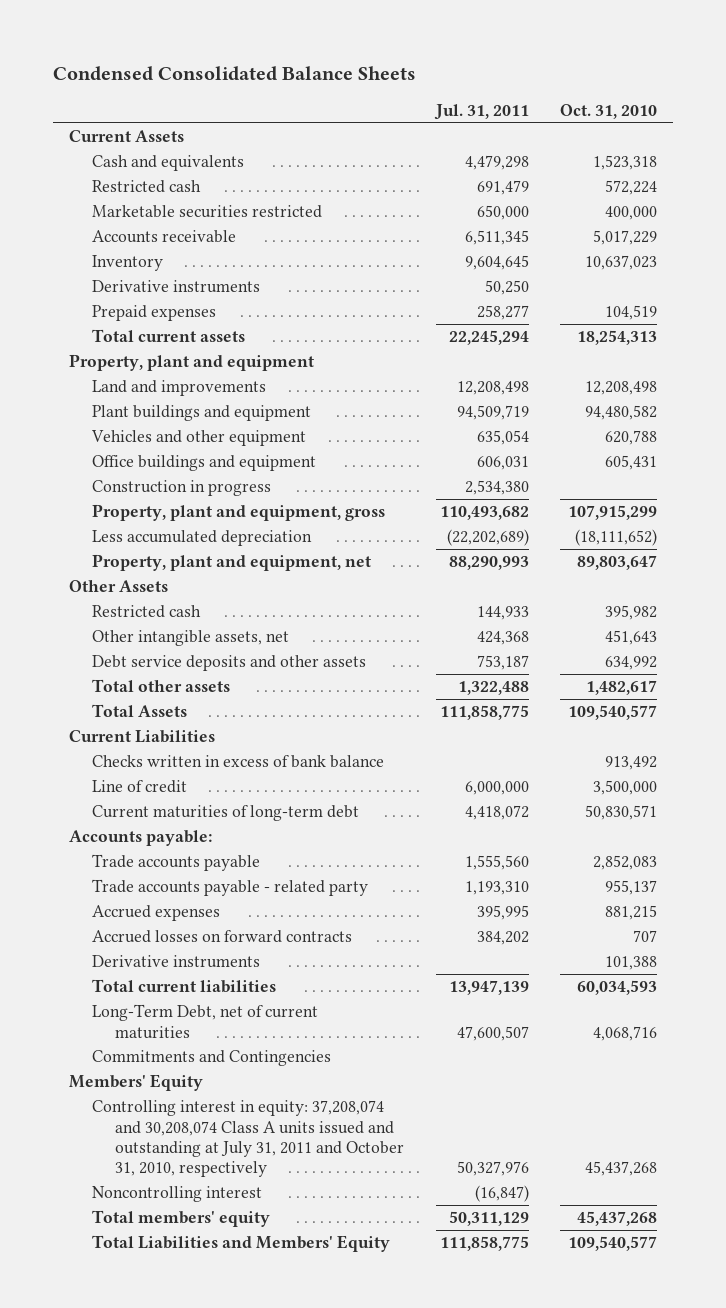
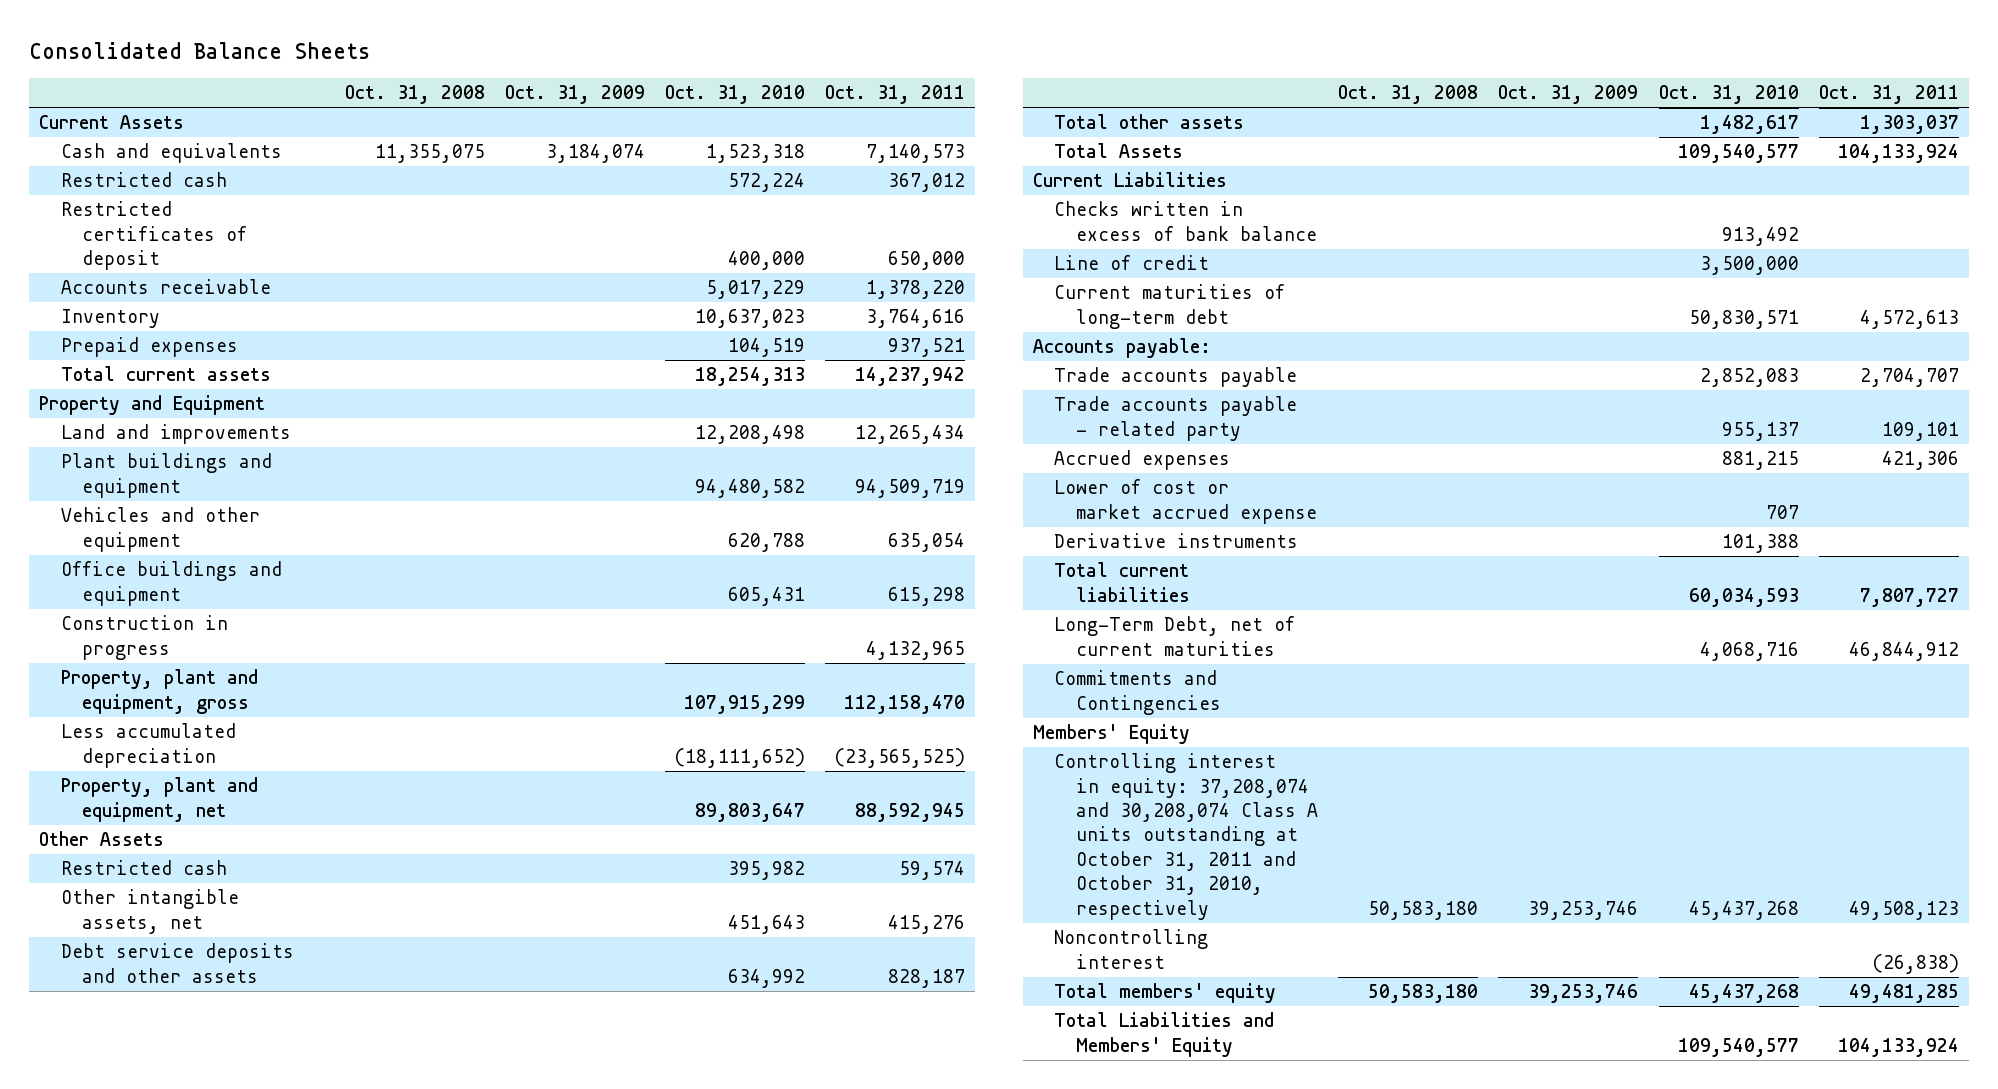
- Condensed Consolidated Balance Sheets
+ Consolidated Balance Sheets
- | Jul. 31, 2011 | Oct. 31, 2010
+ | Oct. 31, 2008 | Oct. 31, 2009 | Oct. 31, 2010 | Oct. 31, 2011
- Marketable securities restricted | 650,000 | 400,000
+ Restricted certificates of deposit | | | 400,000 | 650,000
- Derivative instruments | 50,250 |
- Property, plant and equipment
+ Property and Equipment
- Accrued losses on forward contracts | 384,202 | 707
+ Lower of cost or market accrued expense | | | 707 |
- Controlling interest in equity: 37,208,074 and 30,208,074 Class A units issued and outstanding at July 31, 2011 and October 31, 2010, respectively | 50,327,976 | 45,437,268
+ Controlling interest in equity: 37,208,074 and 30,208,074 Class A units outstanding at October 31, 2011 and October 31, 2010, respectively | 50,583,180 | 39,253,746 | 45,437,268 | 49,508,123

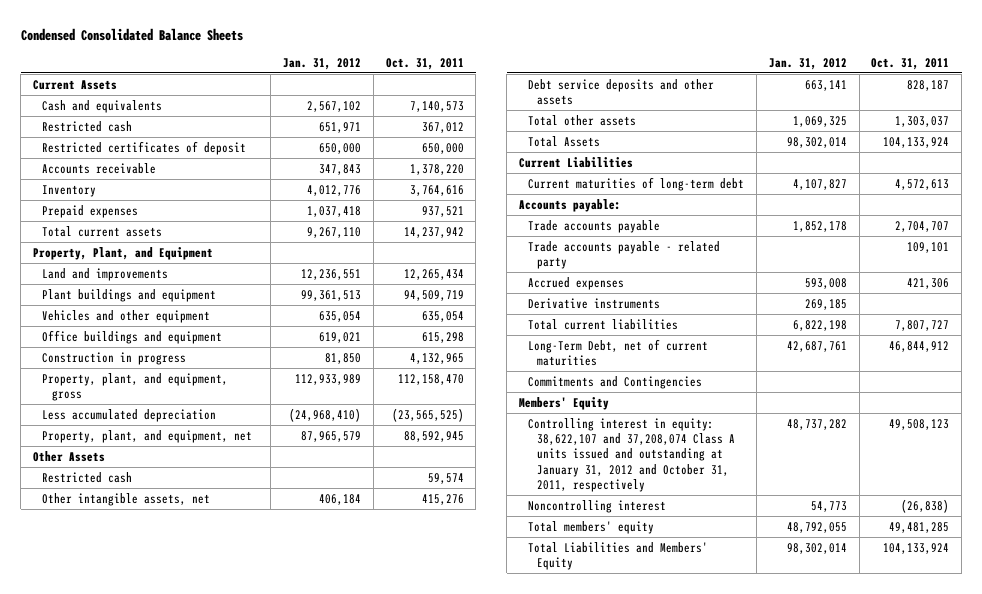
- Consolidated Balance Sheets
+ Condensed Consolidated Balance Sheets
- | Oct. 31, 2008 | Oct. 31, 2009 | Oct. 31, 2010 | Oct. 31, 2011
+ | Jan. 31, 2012 | Oct. 31, 2011
- Property and Equipment
+ Property, Plant, and Equipment
- Property, plant and equipment, gross | | | 107,915,299 | 112,158,470
+ Property, plant, and equipment, gross | 112,933,989 | 112,158,470
- Property, plant and equipment, net | | | 89,803,647 | 88,592,945
+ Property, plant, and equipment, net | 87,965,579 | 88,592,945
- Checks written in excess of bank balance | | | 913,492 |
- Line of credit | | | 3,500,000 |
- Lower of cost or market accrued expense | | | 707 |
- Controlling interest in equity: 37,208,074 and 30,208,074 Class A units outstanding at October 31, 2011 and October 31, 2010, respectively | 50,583,180 | 39,253,746 | 45,437,268 | 49,508,123
+ Controlling interest in equity: 38,622,107 and 37,208,074 Class A units issued and outstanding at January 31, 2012 and October 31, 2011, respectively | 48,737,282 | 49,508,123

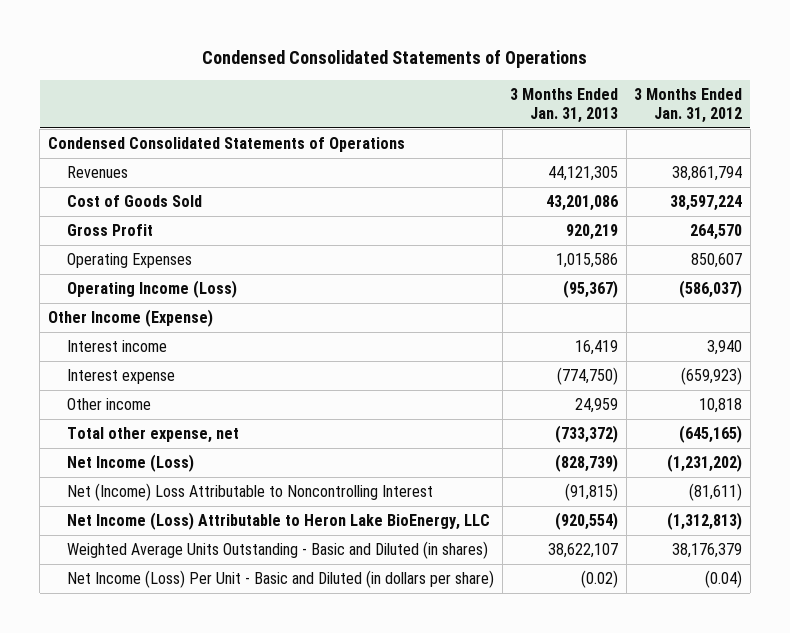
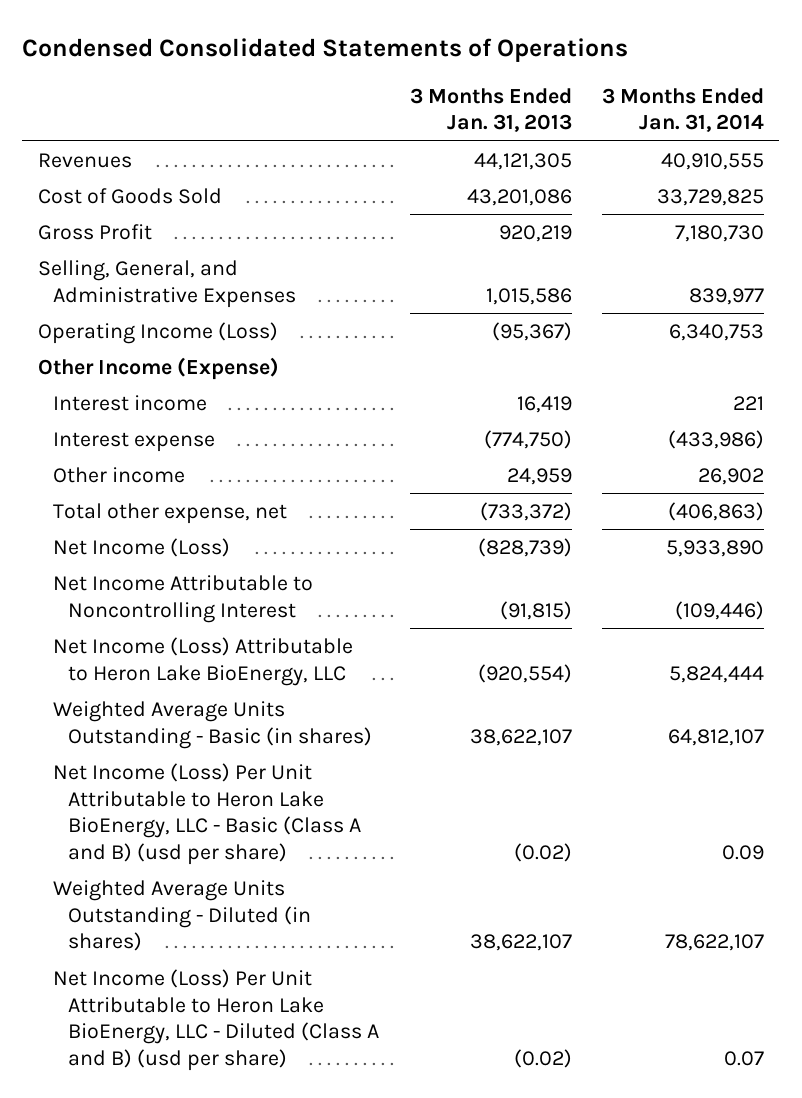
- | 3 Months Ended Jan. 31, 2013 | 3 Months Ended Jan. 31, 2012
+ | 3 Months Ended Jan. 31, 2013 | 3 Months Ended Jan. 31, 2014
- Condensed Consolidated Statements of Operations
- Operating Expenses | 1,015,586 | 850,607
+ Selling, General, and Administrative Expenses | 1,015,586 | 839,977
- Net (Income) Loss Attributable to Noncontrolling Interest | (91,815) | (81,611)
+ Net Income Attributable to Noncontrolling Interest | (91,815) | (109,446)
- Weighted Average Units Outstanding - Basic and Diluted (in shares) | 38,622,107 | 38,176,379
- Net Income (Loss) Per Unit - Basic and Diluted (in dollars per share) | (0.02) | (0.04)
+ Weighted Average Units Outstanding - Basic (in shares) | 38,622,107 | 64,812,107
+ Net Income (Loss) Per Unit Attributable to Heron Lake BioEnergy, LLC - Basic (Class A and B) (usd per share) | (0.02) | 0.09
+ Weighted Average Units Outstanding - Diluted (in shares) | 38,622,107 | 78,622,107
+ Net Income (Loss) Per Unit Attributable to Heron Lake BioEnergy, LLC - Diluted (Class A and B) (usd per share) | (0.02) | 0.07

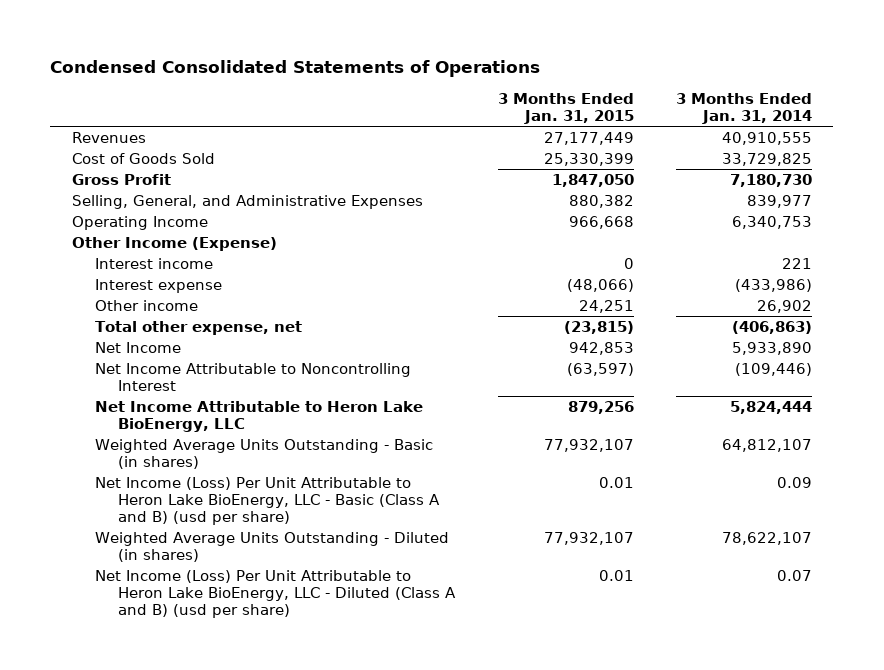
- | 3 Months Ended Jan. 31, 2013 | 3 Months Ended Jan. 31, 2014
+ | 3 Months Ended Jan. 31, 2015 | 3 Months Ended Jan. 31, 2014
- Operating Income (Loss) | (95,367) | 6,340,753
+ Operating Income | 966,668 | 6,340,753
- Net Income (Loss) | (828,739) | 5,933,890
+ Net Income | 942,853 | 5,933,890
- Net Income (Loss) Attributable to Heron Lake BioEnergy, LLC | (920,554) | 5,824,444
+ Net Income Attributable to Heron Lake BioEnergy, LLC | 879,256 | 5,824,444

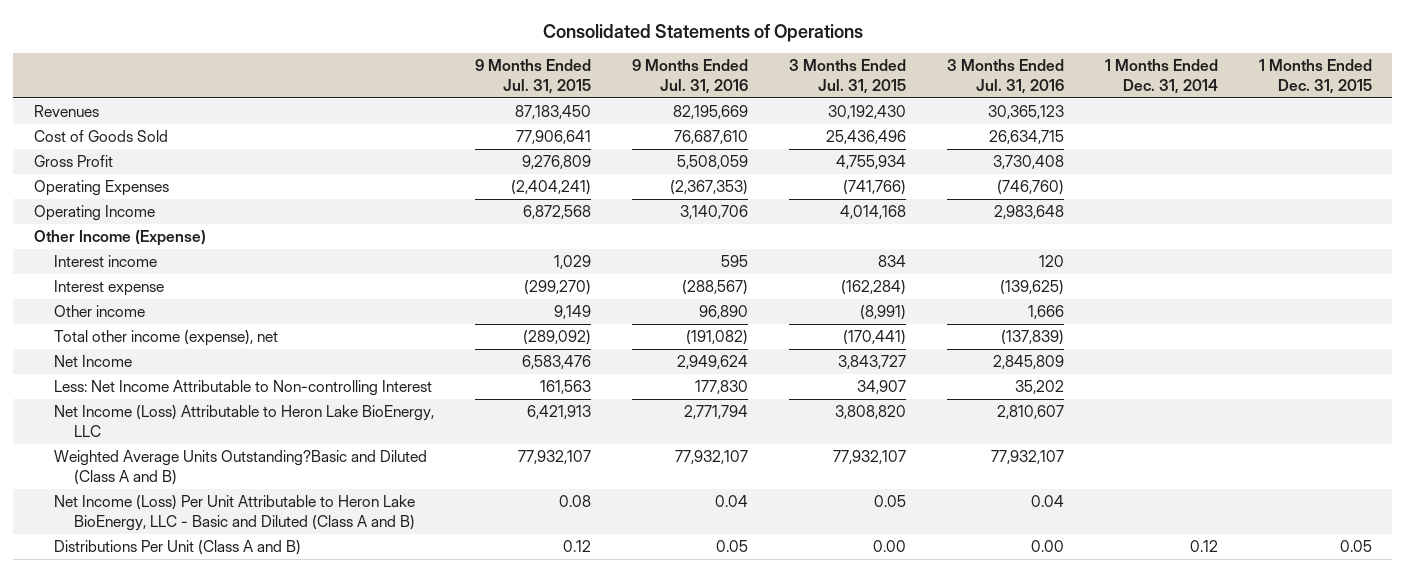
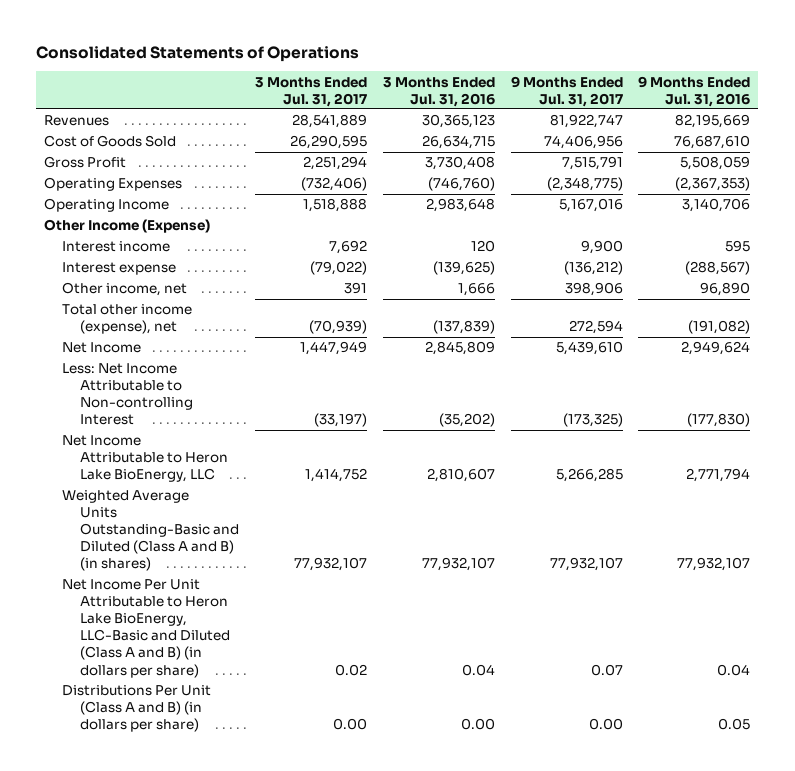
- | 9 Months Ended Jul. 31, 2015 | 9 Months Ended Jul. 31, 2016 | 3 Months Ended Jul. 31, 2015 | 3 Months Ended Jul. 31, 2016 | 1 Months Ended Dec. 31, 2014 | 1 Months Ended Dec. 31, 2015
+ | 3 Months Ended Jul. 31, 2017 | 3 Months Ended Jul. 31, 2016 | 9 Months Ended Jul. 31, 2017 | 9 Months Ended Jul. 31, 2016
- Other income | 9,149 | 96,890 | (8,991) | 1,666 | |
+ Other income, net | 391 | 1,666 | 398,906 | 96,890
- Less: Net Income Attributable to Non-controlling Interest | 161,563 | 177,830 | 34,907 | 35,202 | |
- Net Income (Loss) Attributable to Heron Lake BioEnergy, LLC | 6,421,913 | 2,771,794 | 3,808,820 | 2,810,607 | |
- Weighted Average Units Outstanding?Basic and Diluted (Class A and B) | 77,932,107 | 77,932,107 | 77,932,107 | 77,932,107 | |
- Net Income (Loss) Per Unit Attributable to Heron Lake BioEnergy, LLC - Basic and Diluted (Class A and B) | 0.08 | 0.04 | 0.05 | 0.04 | |
- Distributions Per Unit (Class A and B) | 0.12 | 0.05 | 0.00 | 0.00 | 0.12 | 0.05
+ Less: Net Income Attributable to Non-controlling Interest | (33,197) | (35,202) | (173,325) | (177,830)
+ Net Income Attributable to Heron Lake BioEnergy, LLC | 1,414,752 | 2,810,607 | 5,266,285 | 2,771,794
+ Weighted Average Units Outstanding-Basic and Diluted (Class A and B) (in shares) | 77,932,107 | 77,932,107 | 77,932,107 | 77,932,107
+ Net Income Per Unit Attributable to Heron Lake BioEnergy, LLC-Basic and Diluted (Class A and B) (in dollars per share) | 0.02 | 0.04 | 0.07 | 0.04
+ Distributions Per Unit (Class A and B) (in dollars per share) | 0.00 | 0.00 | 0.00 | 0.05

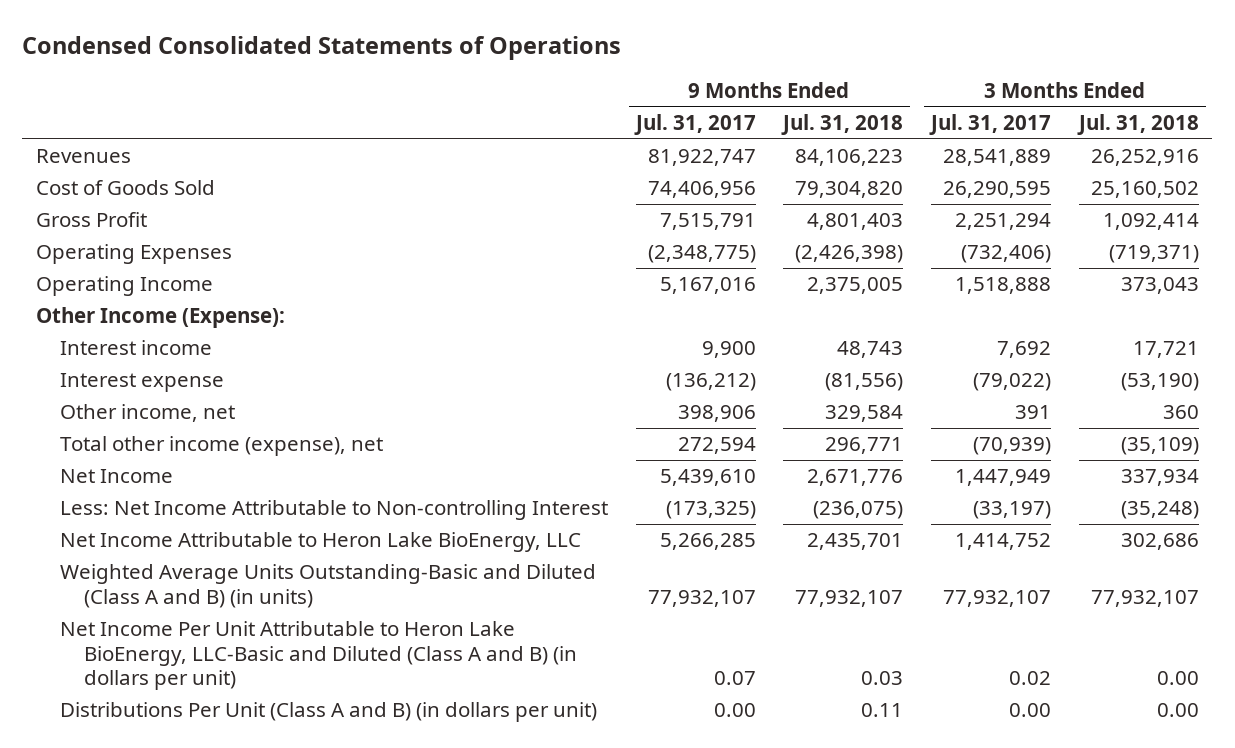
- Consolidated Statements of Operations
+ Condensed Consolidated Statements of Operations
- | 3 Months Ended Jul. 31, 2017 | 3 Months Ended Jul. 31, 2016 | 9 Months Ended Jul. 31, 2017 | 9 Months Ended Jul. 31, 2016
+ | 9 Months Ended Jul. 31, 2017 | 9 Months Ended Jul. 31, 2018 | 3 Months Ended Jul. 31, 2017 | 3 Months Ended Jul. 31, 2018
- Other Income (Expense)
+ Other Income (Expense):
- Weighted Average Units Outstanding-Basic and Diluted (Class A and B) (in shares) | 77,932,107 | 77,932,107 | 77,932,107 | 77,932,107
- Net Income Per Unit Attributable to Heron Lake BioEnergy, LLC-Basic and Diluted (Class A and B) (in dollars per share) | 0.02 | 0.04 | 0.07 | 0.04
- Distributions Per Unit (Class A and B) (in dollars per share) | 0.00 | 0.00 | 0.00 | 0.05
+ Weighted Average Units Outstanding-Basic and Diluted (Class A and B) (in units) | 77,932,107 | 77,932,107 | 77,932,107 | 77,932,107
+ Net Income Per Unit Attributable to Heron Lake BioEnergy, LLC-Basic and Diluted (Class A and B) (in dollars per unit) | 0.07 | 0.03 | 0.02 | 0.00
+ Distributions Per Unit (Class A and B) (in dollars per unit) | 0.00 | 0.11 | 0.00 | 0.00

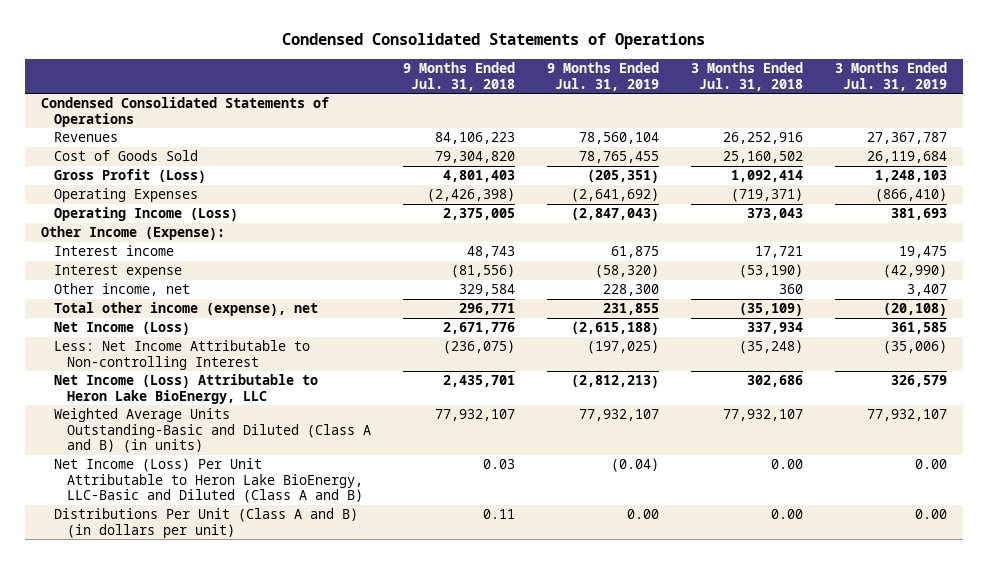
- | 9 Months Ended Jul. 31, 2017 | 9 Months Ended Jul. 31, 2018 | 3 Months Ended Jul. 31, 2017 | 3 Months Ended Jul. 31, 2018
+ | 9 Months Ended Jul. 31, 2018 | 9 Months Ended Jul. 31, 2019 | 3 Months Ended Jul. 31, 2018 | 3 Months Ended Jul. 31, 2019
+ Condensed Consolidated Statements of Operations
- Gross Profit | 7,515,791 | 4,801,403 | 2,251,294 | 1,092,414
+ Gross Profit (Loss) | 4,801,403 | (205,351) | 1,092,414 | 1,248,103
- Operating Income | 5,167,016 | 2,375,005 | 1,518,888 | 373,043
+ Operating Income (Loss) | 2,375,005 | (2,847,043) | 373,043 | 381,693
- Net Income | 5,439,610 | 2,671,776 | 1,447,949 | 337,934
+ Net Income (Loss) | 2,671,776 | (2,615,188) | 337,934 | 361,585
- Net Income Attributable to Heron Lake BioEnergy, LLC | 5,266,285 | 2,435,701 | 1,414,752 | 302,686
+ Net Income (Loss) Attributable to Heron Lake BioEnergy, LLC | 2,435,701 | (2,812,213) | 302,686 | 326,579
- Net Income Per Unit Attributable to Heron Lake BioEnergy, LLC-Basic and Diluted (Class A and B) (in dollars per unit) | 0.07 | 0.03 | 0.02 | 0.00
+ Net Income (Loss) Per Unit Attributable to Heron Lake BioEnergy, LLC-Basic and Diluted (Class A and B) | 0.03 | (0.04) | 0.00 | 0.00

